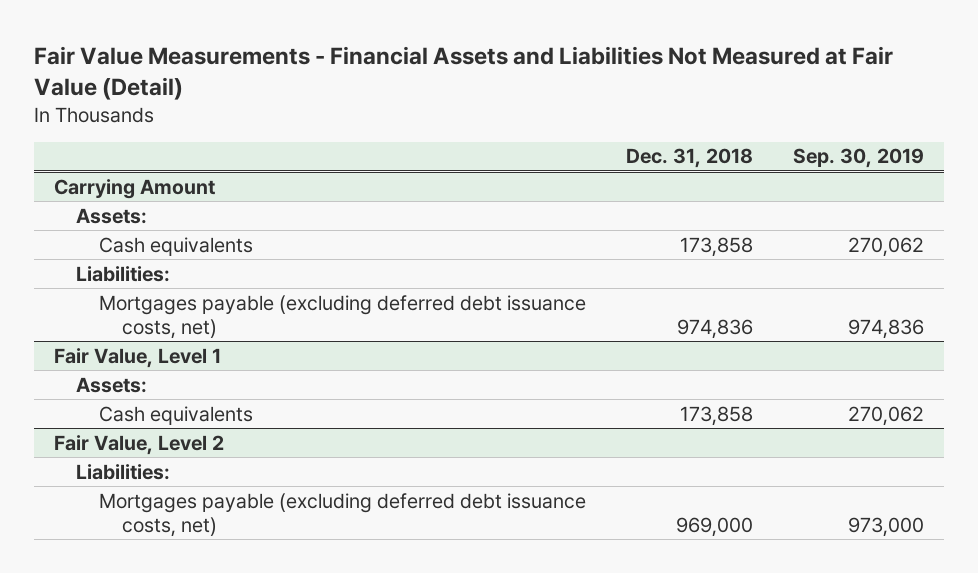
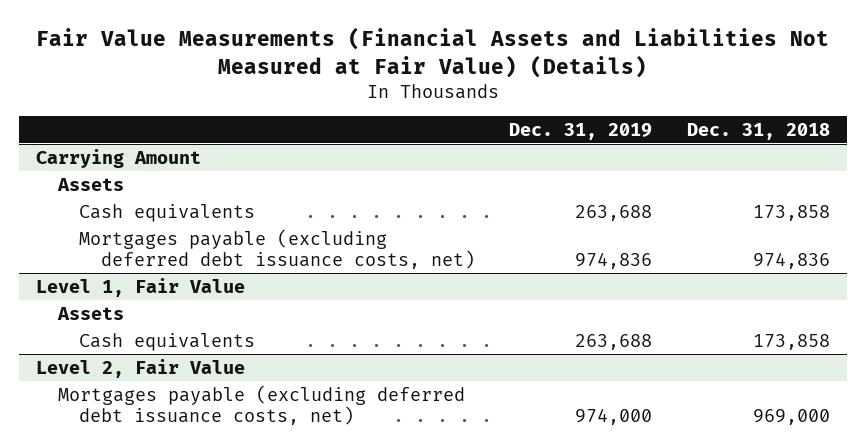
- Fair Value Measurements - Financial Assets and Liabilities Not Measured at Fair Value (Detail)
+ Fair Value Measurements (Financial Assets and Liabilities Not Measured at Fair Value) (Details)
- | Dec. 31, 2018 | Sep. 30, 2019
+ | Dec. 31, 2019 | Dec. 31, 2018
@ Carrying Amount
- Assets:
+ Assets
- Liabilities:
- Fair Value, Level 1
- Assets:
+ Level 1, Fair Value
+ Assets
- Fair Value, Level 2
- Liabilities:
+ Level 2, Fair Value

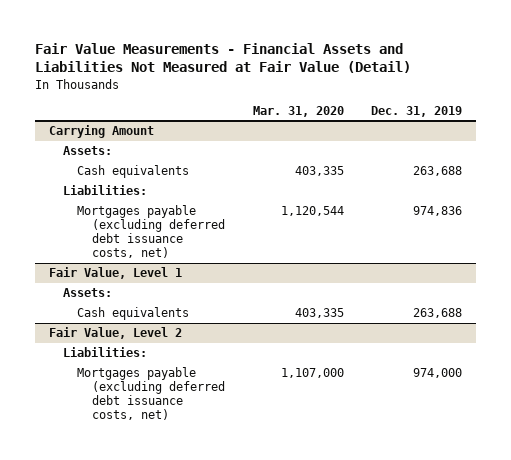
- Fair Value Measurements (Financial Assets and Liabilities Not Measured at Fair Value) (Details)
+ Fair Value Measurements - Financial Assets and Liabilities Not Measured at Fair Value (Detail)
- | Dec. 31, 2019 | Dec. 31, 2018
+ | Mar. 31, 2020 | Dec. 31, 2019
@ Carrying Amount
- Assets
+ Assets:
+ Liabilities:
- Level 1, Fair Value
- Assets
+ Fair Value, Level 1
+ Assets:
- Level 2, Fair Value
+ Fair Value, Level 2
+ Liabilities:

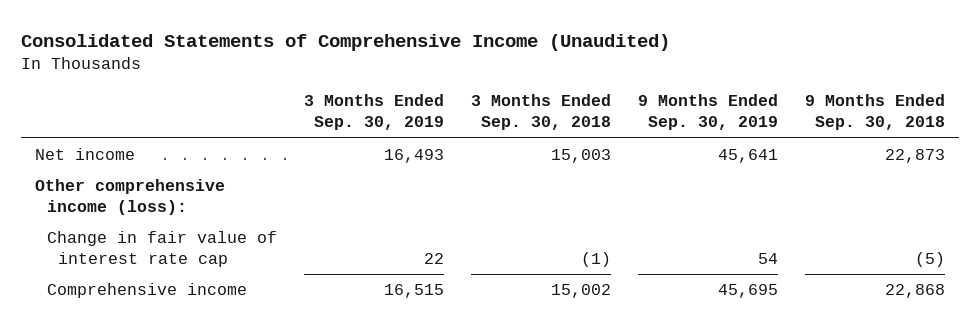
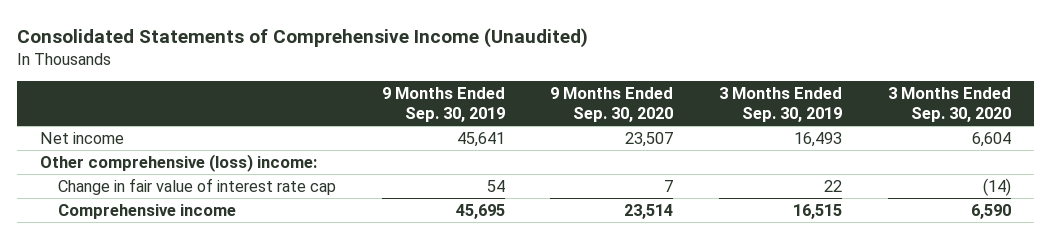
- | 3 Months Ended Sep. 30, 2019 | 3 Months Ended Sep. 30, 2018 | 9 Months Ended Sep. 30, 2019 | 9 Months Ended Sep. 30, 2018
+ | 9 Months Ended Sep. 30, 2019 | 9 Months Ended Sep. 30, 2020 | 3 Months Ended Sep. 30, 2019 | 3 Months Ended Sep. 30, 2020
- Other comprehensive income (loss):
+ Other comprehensive (loss) income:

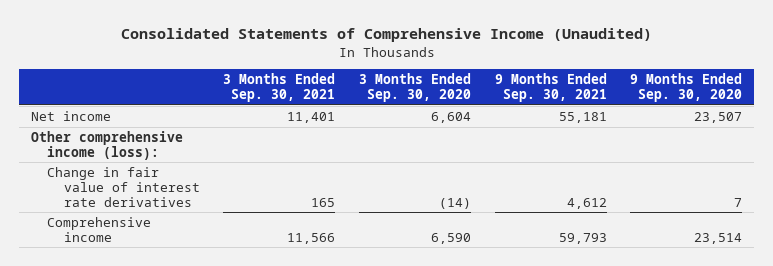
- | 9 Months Ended Sep. 30, 2019 | 9 Months Ended Sep. 30, 2020 | 3 Months Ended Sep. 30, 2019 | 3 Months Ended Sep. 30, 2020
+ | 3 Months Ended Sep. 30, 2021 | 3 Months Ended Sep. 30, 2020 | 9 Months Ended Sep. 30, 2021 | 9 Months Ended Sep. 30, 2020
- Other comprehensive (loss) income:
- Change in fair value of interest rate cap | 54 | 7 | 22 | (14)
+ Other comprehensive income (loss):
+ Change in fair value of interest rate derivatives | 165 | (14) | 4,612 | 7

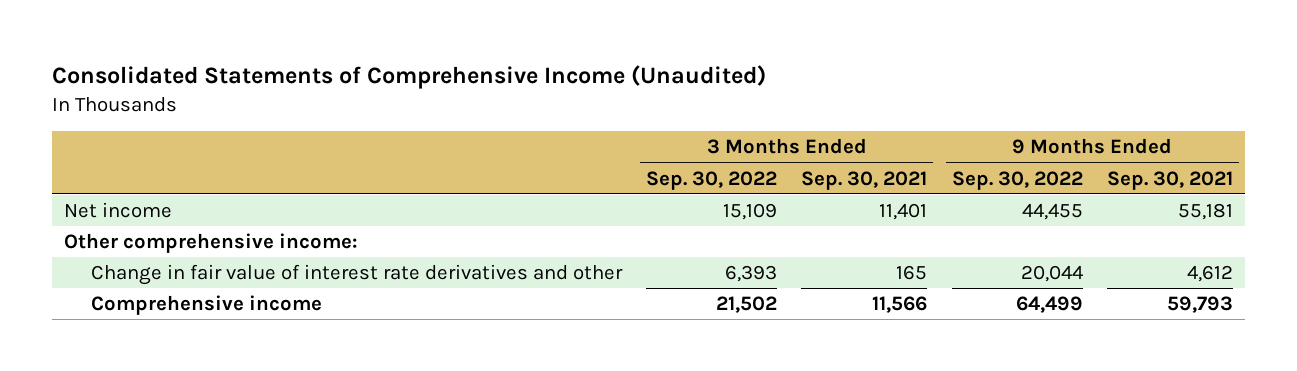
- | 3 Months Ended Sep. 30, 2021 | 3 Months Ended Sep. 30, 2020 | 9 Months Ended Sep. 30, 2021 | 9 Months Ended Sep. 30, 2020
+ | 3 Months Ended Sep. 30, 2022 | 3 Months Ended Sep. 30, 2021 | 9 Months Ended Sep. 30, 2022 | 9 Months Ended Sep. 30, 2021
- Other comprehensive income (loss):
- Change in fair value of interest rate derivatives | 165 | (14) | 4,612 | 7
+ Other comprehensive income:
+ Change in fair value of interest rate derivatives and other | 6,393 | 165 | 20,044 | 4,612

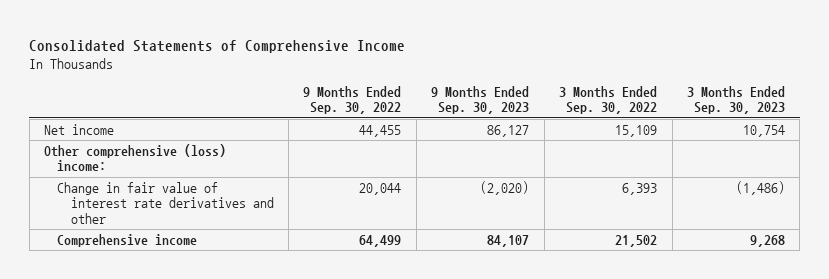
- Consolidated Statements of Comprehensive Income (Unaudited)
+ Consolidated Statements of Comprehensive Income
- | 3 Months Ended Sep. 30, 2022 | 3 Months Ended Sep. 30, 2021 | 9 Months Ended Sep. 30, 2022 | 9 Months Ended Sep. 30, 2021
+ | 9 Months Ended Sep. 30, 2022 | 9 Months Ended Sep. 30, 2023 | 3 Months Ended Sep. 30, 2022 | 3 Months Ended Sep. 30, 2023
- Other comprehensive income:
+ Other comprehensive (loss) income:

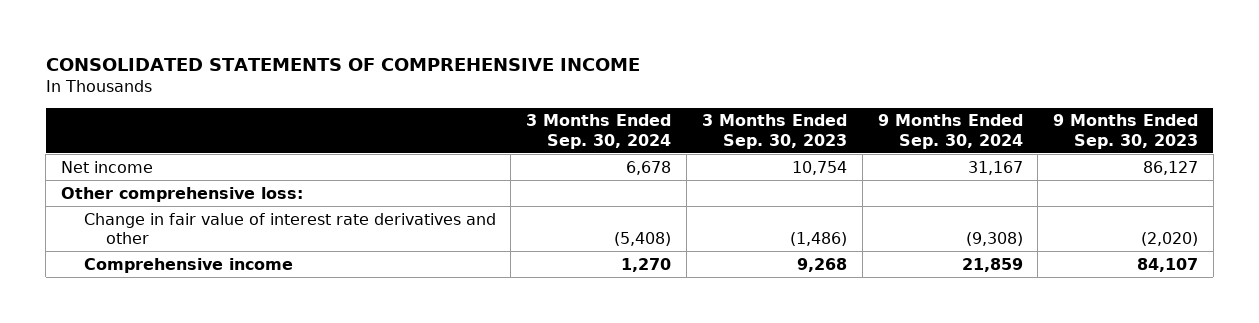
- Consolidated Statements of Comprehensive Income
+ CONSOLIDATED STATEMENTS OF COMPREHENSIVE INCOME
- | 9 Months Ended Sep. 30, 2022 | 9 Months Ended Sep. 30, 2023 | 3 Months Ended Sep. 30, 2022 | 3 Months Ended Sep. 30, 2023
+ | 3 Months Ended Sep. 30, 2024 | 3 Months Ended Sep. 30, 2023 | 9 Months Ended Sep. 30, 2024 | 9 Months Ended Sep. 30, 2023
- Other comprehensive (loss) income:
+ Other comprehensive loss:

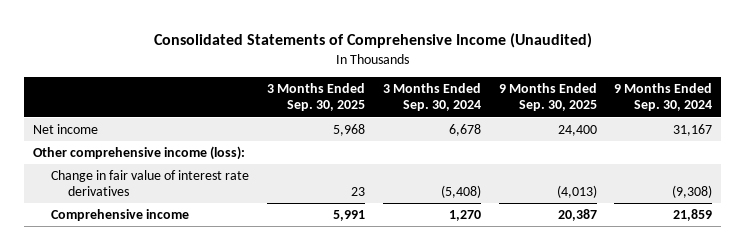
- CONSOLIDATED STATEMENTS OF COMPREHENSIVE INCOME
+ Consolidated Statements of Comprehensive Income (Unaudited)
- | 3 Months Ended Sep. 30, 2024 | 3 Months Ended Sep. 30, 2023 | 9 Months Ended Sep. 30, 2024 | 9 Months Ended Sep. 30, 2023
+ | 3 Months Ended Sep. 30, 2025 | 3 Months Ended Sep. 30, 2024 | 9 Months Ended Sep. 30, 2025 | 9 Months Ended Sep. 30, 2024
- Other comprehensive loss:
- Change in fair value of interest rate derivatives and other | (5,408) | (1,486) | (9,308) | (2,020)
+ Other comprehensive income (loss):
+ Change in fair value of interest rate derivatives | 23 | (5,408) | (4,013) | (9,308)

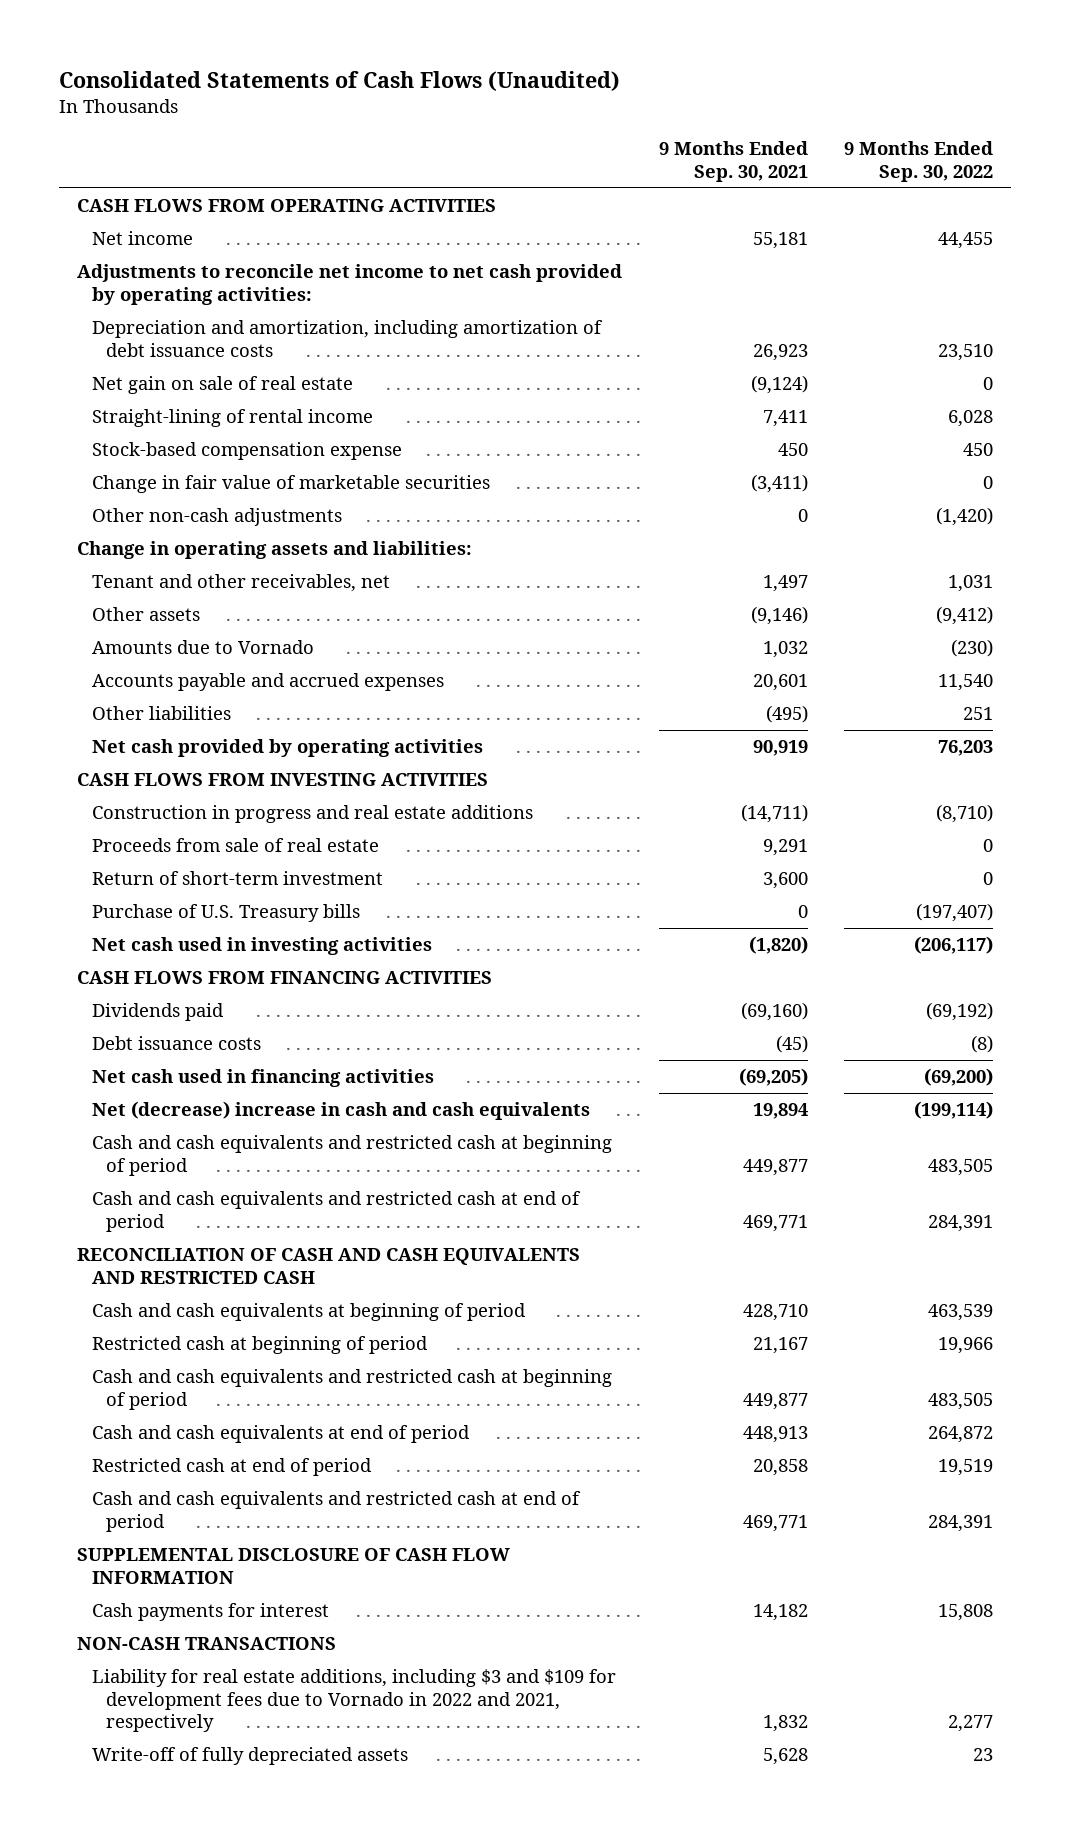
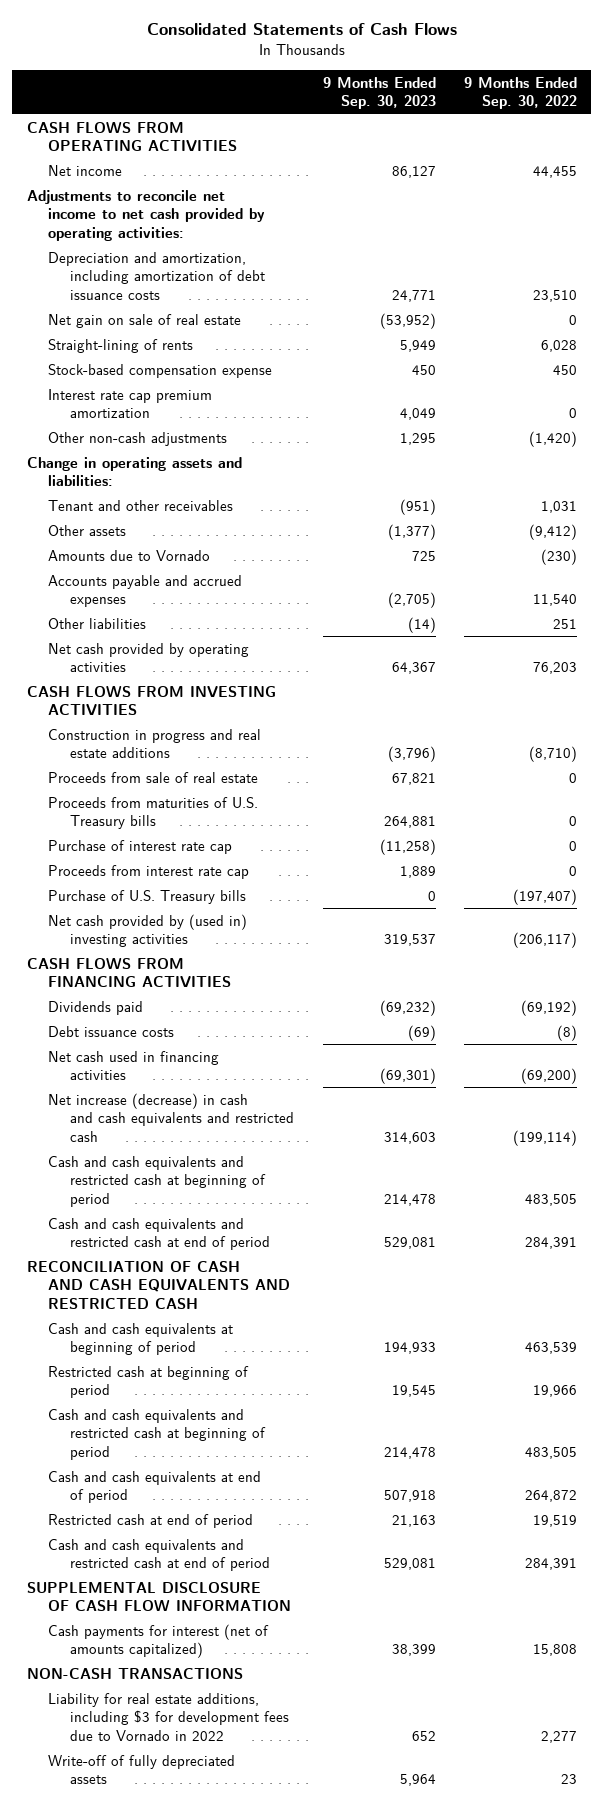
- Consolidated Statements of Cash Flows (Unaudited)
+ Consolidated Statements of Cash Flows
- | 9 Months Ended Sep. 30, 2021 | 9 Months Ended Sep. 30, 2022
+ | 9 Months Ended Sep. 30, 2023 | 9 Months Ended Sep. 30, 2022
- Straight-lining of rental income | 7,411 | 6,028
+ Straight-lining of rents | 5,949 | 6,028
- Change in fair value of marketable securities | (3,411) | 0
+ Interest rate cap premium amortization | 4,049 | 0
- Tenant and other receivables, net | 1,497 | 1,031
+ Tenant and other receivables | (951) | 1,031
- Return of short-term investment | 3,600 | 0
+ Proceeds from maturities of U.S. Treasury bills | 264,881 | 0
+ Purchase of interest rate cap | (11,258) | 0
+ Proceeds from interest rate cap | 1,889 | 0
- Net cash used in investing activities | (1,820) | (206,117)
+ Net cash provided by (used in) investing activities | 319,537 | (206,117)
- Net (decrease) increase in cash and cash equivalents | 19,894 | (199,114)
+ Net increase (decrease) in cash and cash equivalents and restricted cash | 314,603 | (199,114)
- Cash payments for interest | 14,182 | 15,808
+ Cash payments for interest (net of amounts capitalized) | 38,399 | 15,808
- Liability for real estate additions, including $3 and $109 for development fees due to Vornado in 2022 and 2021, respectively | 1,832 | 2,277
+ Liability for real estate additions, including $3 for development fees due to Vornado in 2022 | 652 | 2,277

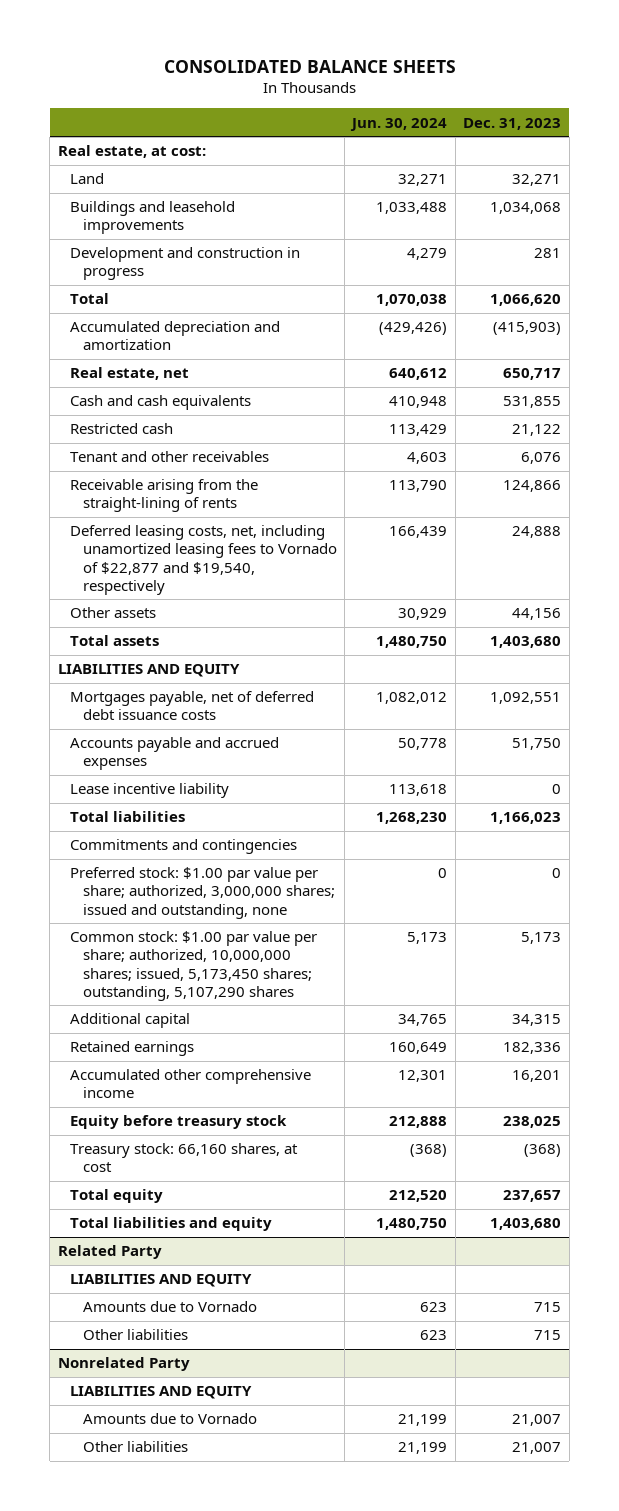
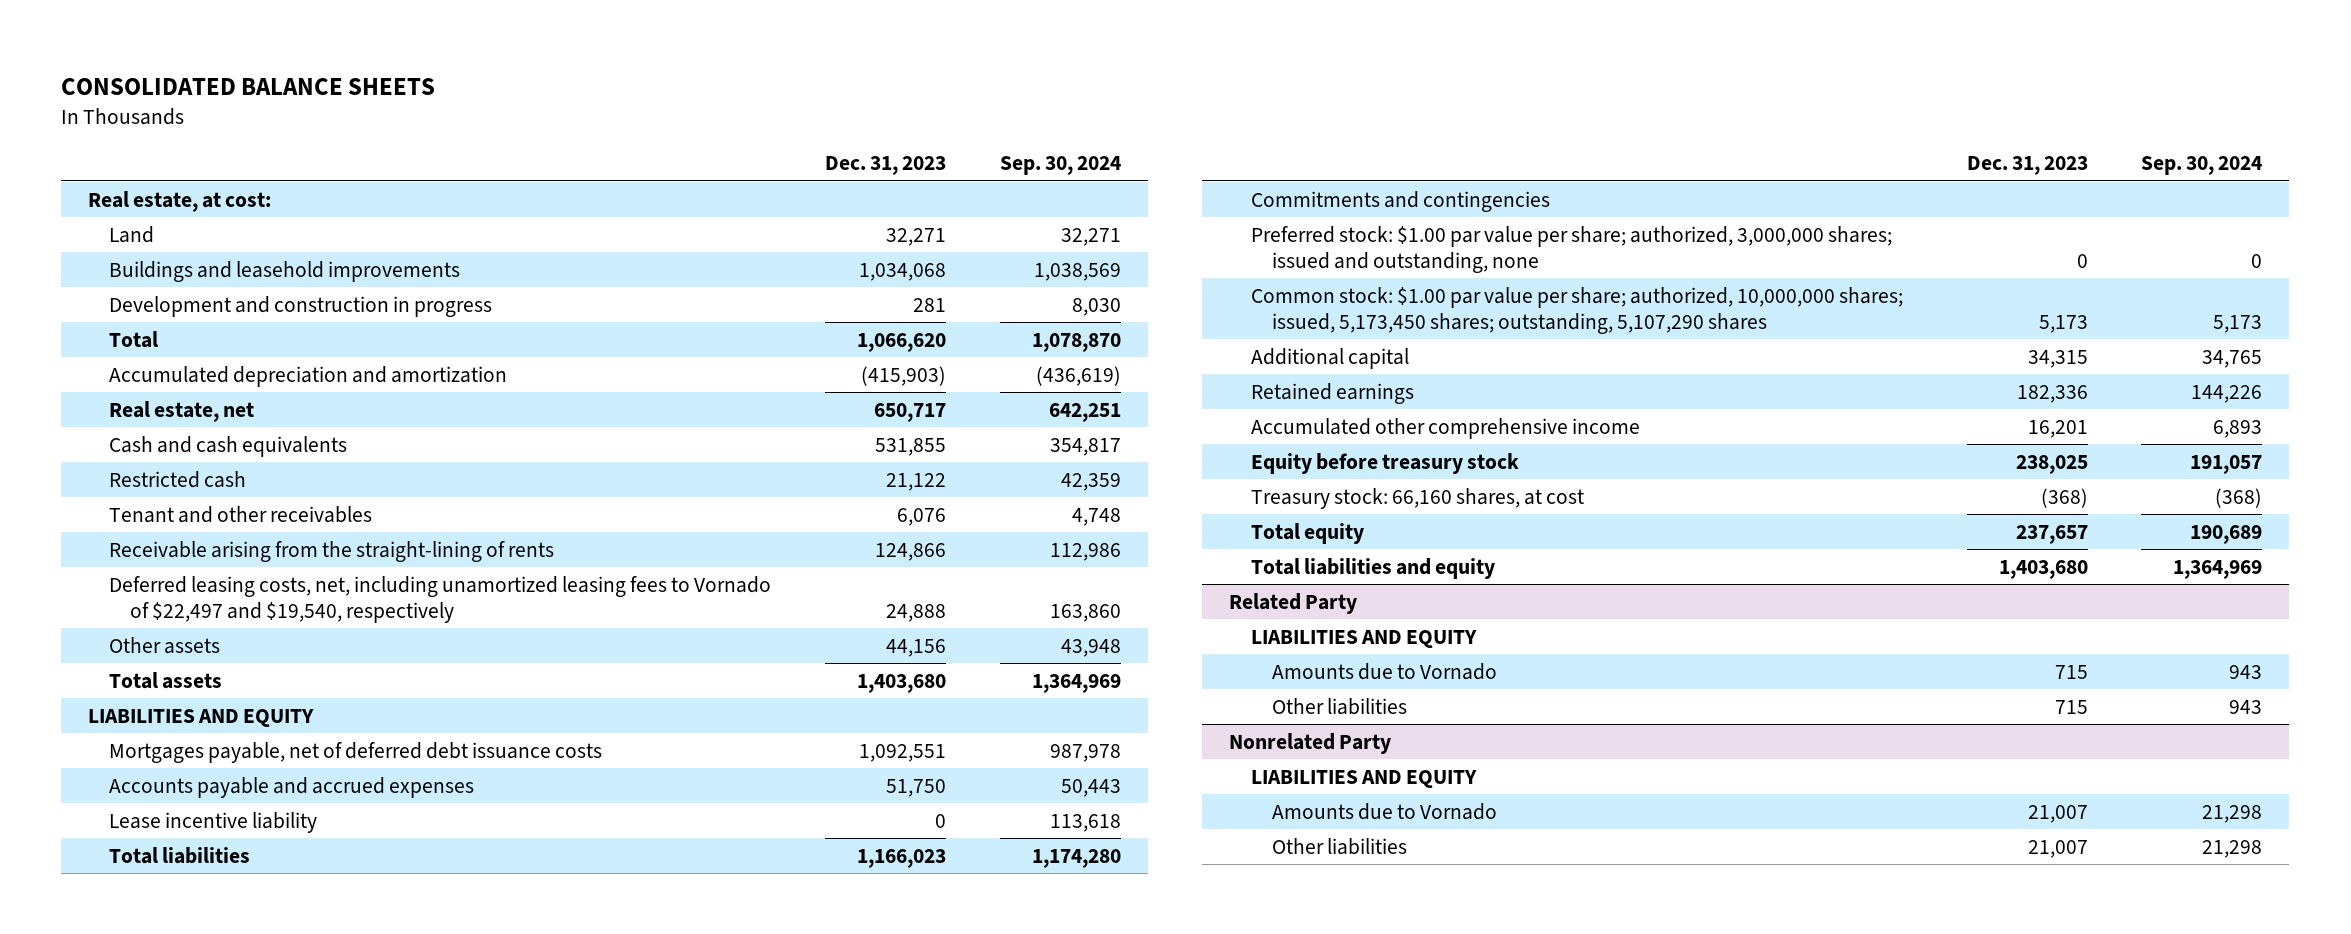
- | Jun. 30, 2024 | Dec. 31, 2023
+ | Dec. 31, 2023 | Sep. 30, 2024
- Deferred leasing costs, net, including unamortized leasing fees to Vornado of $22,877 and $19,540, respectively | 166,439 | 24,888
+ Deferred leasing costs, net, including unamortized leasing fees to Vornado of $22,497 and $19,540, respectively | 24,888 | 163,860

